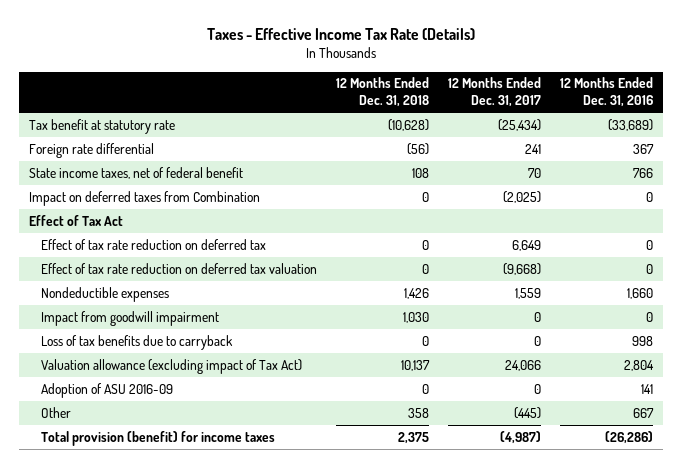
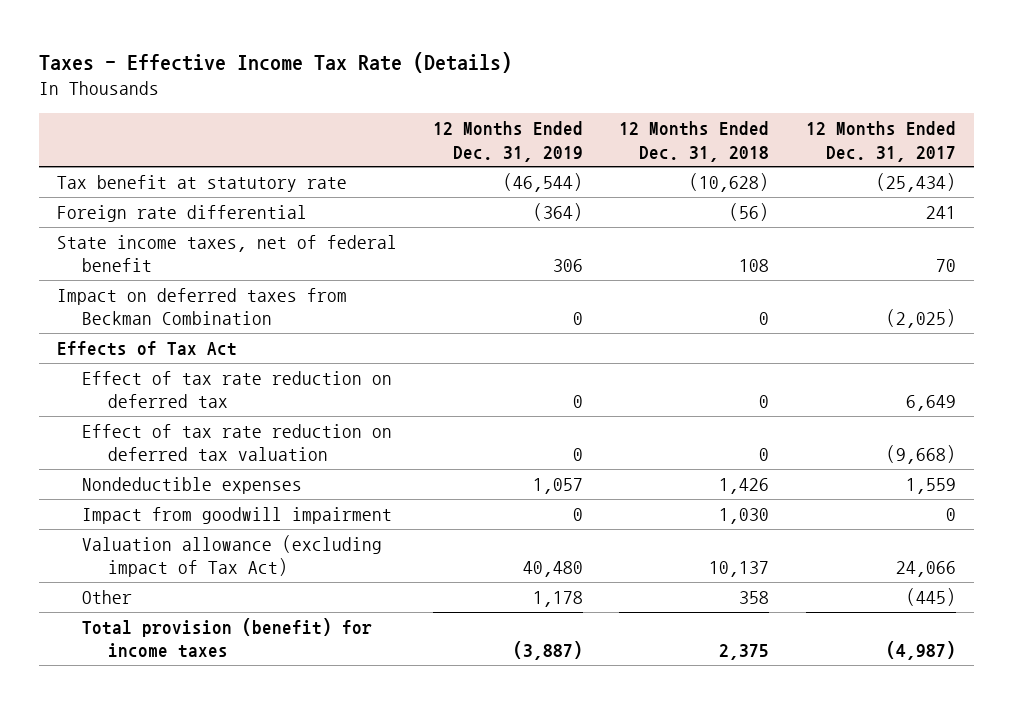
- | 12 Months Ended Dec. 31, 2018 | 12 Months Ended Dec. 31, 2017 | 12 Months Ended Dec. 31, 2016
+ | 12 Months Ended Dec. 31, 2019 | 12 Months Ended Dec. 31, 2018 | 12 Months Ended Dec. 31, 2017
- Impact on deferred taxes from Combination | 0 | (2,025) | 0
- Effect of Tax Act
+ Impact on deferred taxes from Beckman Combination | 0 | 0 | (2,025)
+ Effects of Tax Act
- Loss of tax benefits due to carryback | 0 | 0 | 998
- Adoption of ASU 2016-09 | 0 | 0 | 141

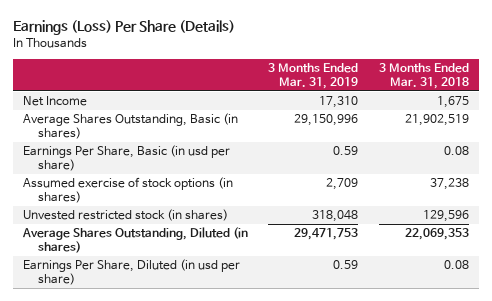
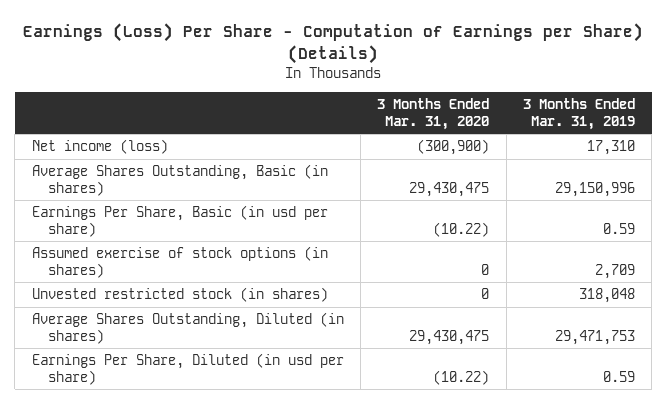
- Earnings (Loss) Per Share (Details)
+ Earnings (Loss) Per Share - Computation of Earnings per Share) (Details)
- | 3 Months Ended Mar. 31, 2019 | 3 Months Ended Mar. 31, 2018
+ | 3 Months Ended Mar. 31, 2020 | 3 Months Ended Mar. 31, 2019
- Net Income | 17,310 | 1,675
+ Net income (loss) | (300,900) | 17,310

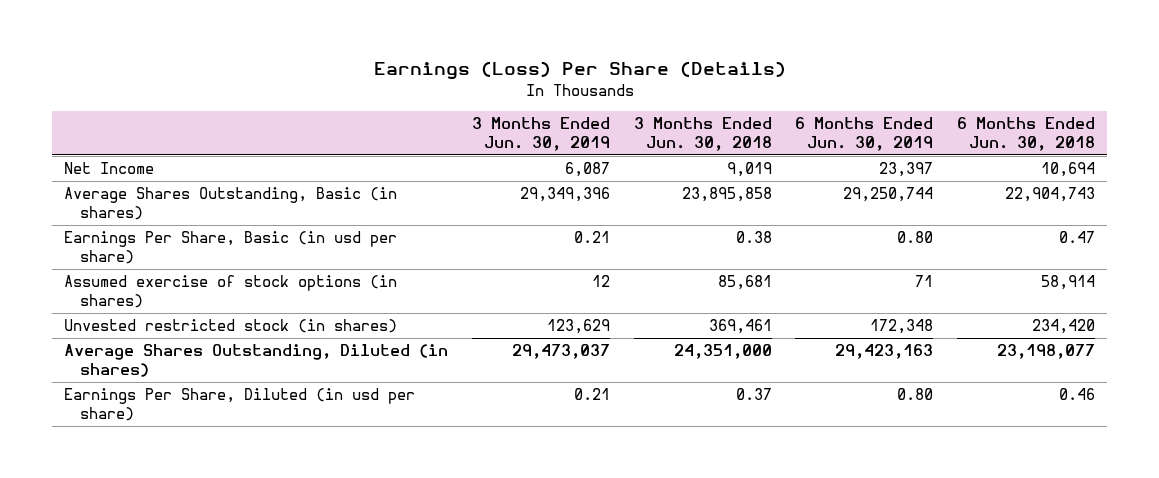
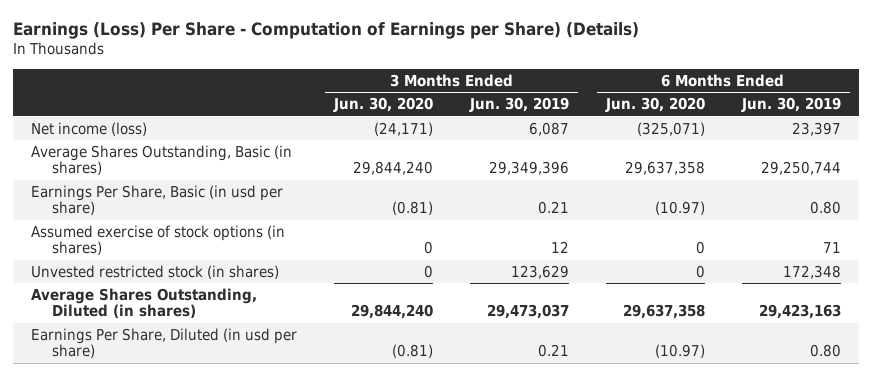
- Earnings (Loss) Per Share (Details)
+ Earnings (Loss) Per Share - Computation of Earnings per Share) (Details)
- | 3 Months Ended Jun. 30, 2019 | 3 Months Ended Jun. 30, 2018 | 6 Months Ended Jun. 30, 2019 | 6 Months Ended Jun. 30, 2018
+ | 3 Months Ended Jun. 30, 2020 | 3 Months Ended Jun. 30, 2019 | 6 Months Ended Jun. 30, 2020 | 6 Months Ended Jun. 30, 2019
- Net Income | 6,087 | 9,019 | 23,397 | 10,694
+ Net income (loss) | (24,171) | 6,087 | (325,071) | 23,397

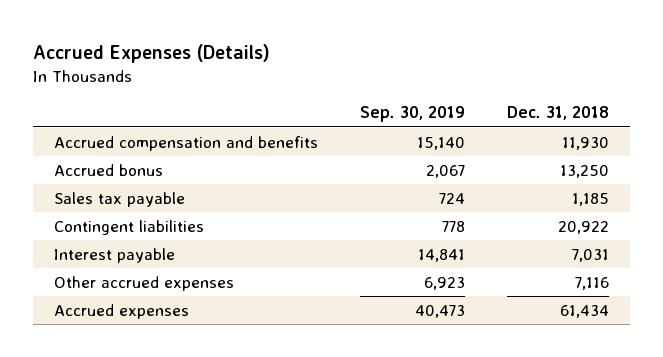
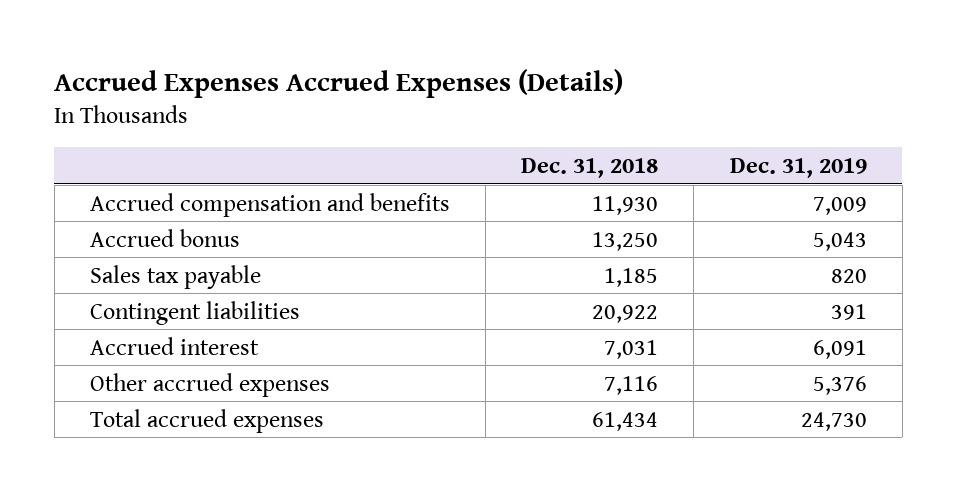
- Accrued Expenses (Details)
+ Accrued Expenses Accrued Expenses (Details)
- | Sep. 30, 2019 | Dec. 31, 2018
+ | Dec. 31, 2018 | Dec. 31, 2019
- Interest payable | 14,841 | 7,031
+ Accrued interest | 7,031 | 6,091
- Accrued expenses | 40,473 | 61,434
+ Total accrued expenses | 61,434 | 24,730

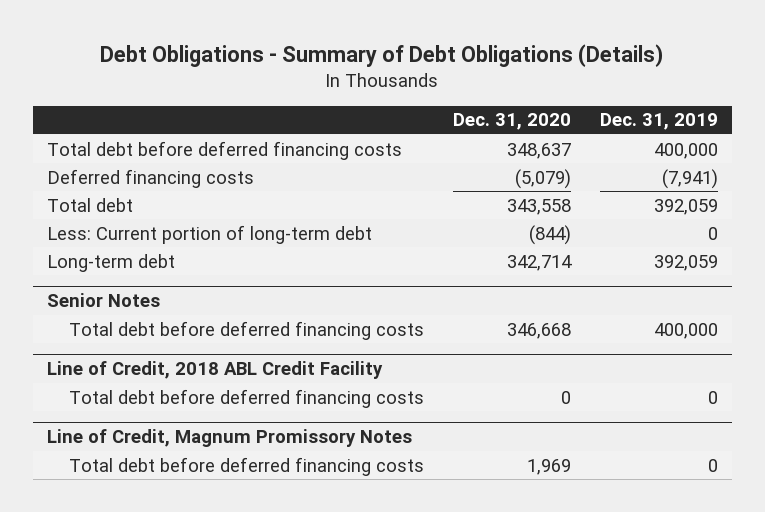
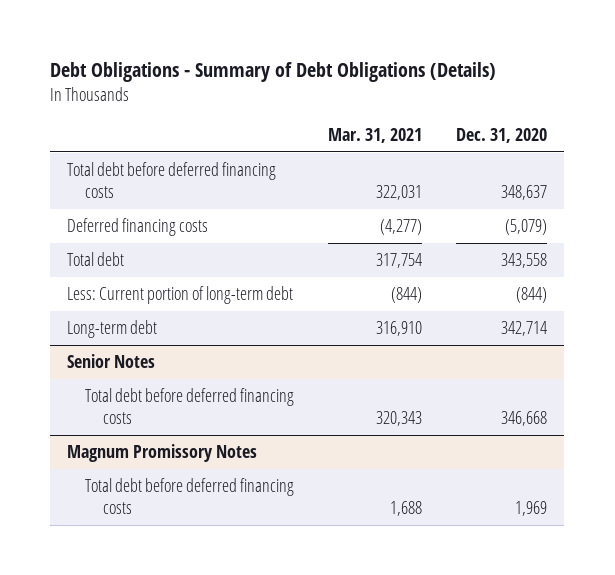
- | Dec. 31, 2020 | Dec. 31, 2019
+ | Mar. 31, 2021 | Dec. 31, 2020
- Line of Credit, 2018 ABL Credit Facility
- Total debt before deferred financing costs | 0 | 0
- Line of Credit, Magnum Promissory Notes
+ Magnum Promissory Notes

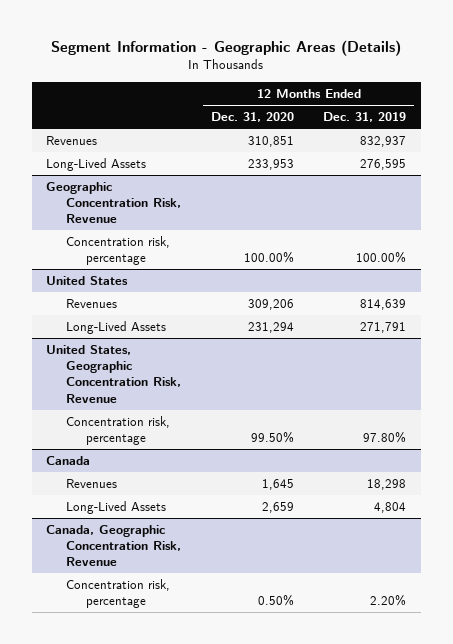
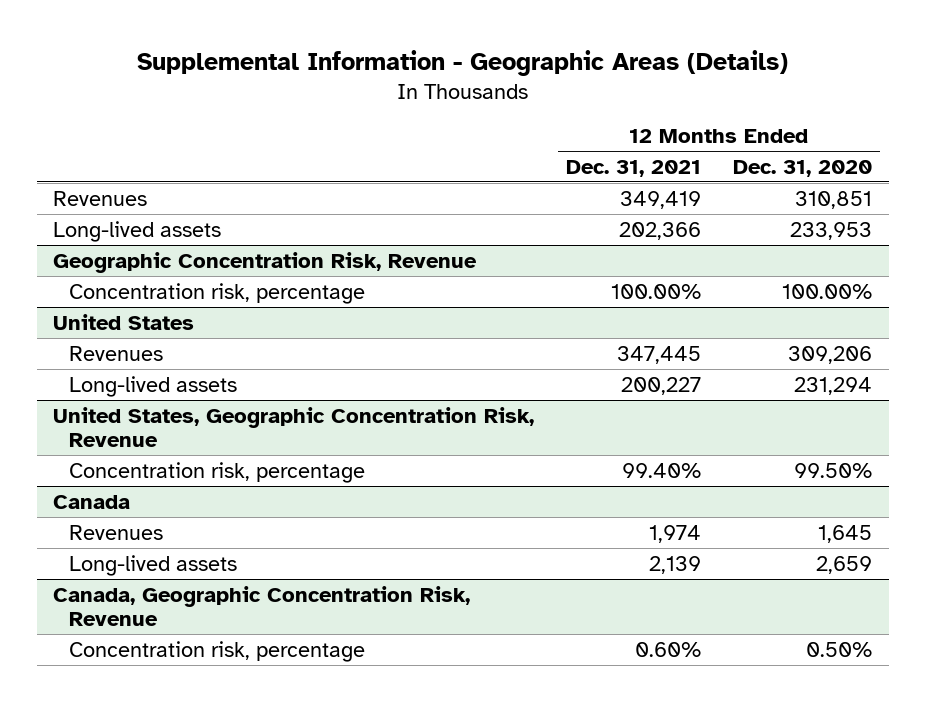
- Segment Information - Geographic Areas (Details)
+ Supplemental Information - Geographic Areas (Details)
- | 12 Months Ended Dec. 31, 2020 | 12 Months Ended Dec. 31, 2019
+ | 12 Months Ended Dec. 31, 2021 | 12 Months Ended Dec. 31, 2020
- Long-Lived Assets | 233,953 | 276,595
+ Long-lived assets | 202,366 | 233,953
@ United States
- Long-Lived Assets | 231,294 | 271,791
+ Long-lived assets | 200,227 | 231,294
@ Canada
- Long-Lived Assets | 2,659 | 4,804
+ Long-lived assets | 2,139 | 2,659

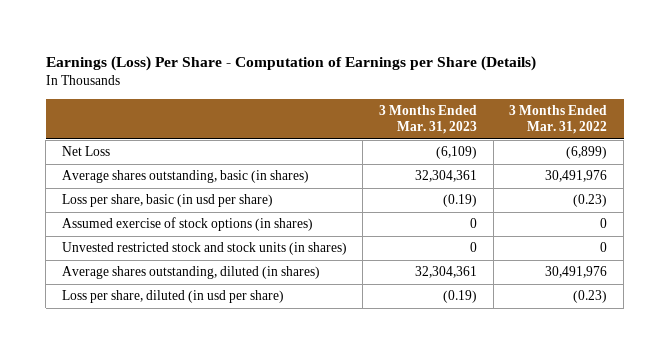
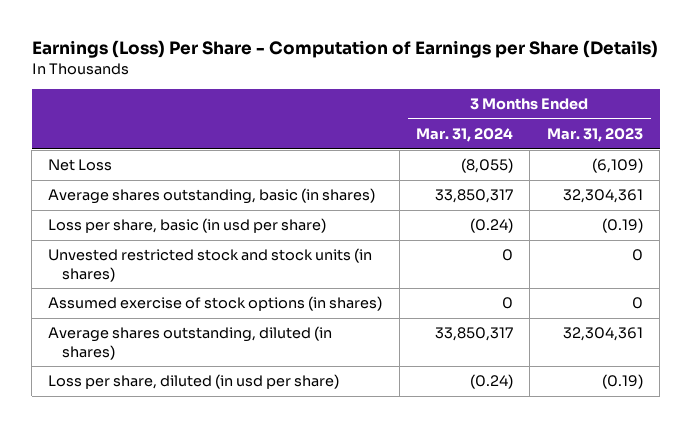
- | 3 Months Ended Mar. 31, 2023 | 3 Months Ended Mar. 31, 2022
+ | 3 Months Ended Mar. 31, 2024 | 3 Months Ended Mar. 31, 2023
moved down: Assumed exercise of stock options (in shares) | 0 | 0

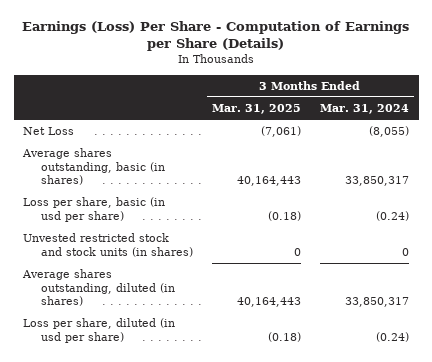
- | 3 Months Ended Mar. 31, 2024 | 3 Months Ended Mar. 31, 2023
+ | 3 Months Ended Mar. 31, 2025 | 3 Months Ended Mar. 31, 2024
- Assumed exercise of stock options (in shares) | 0 | 0

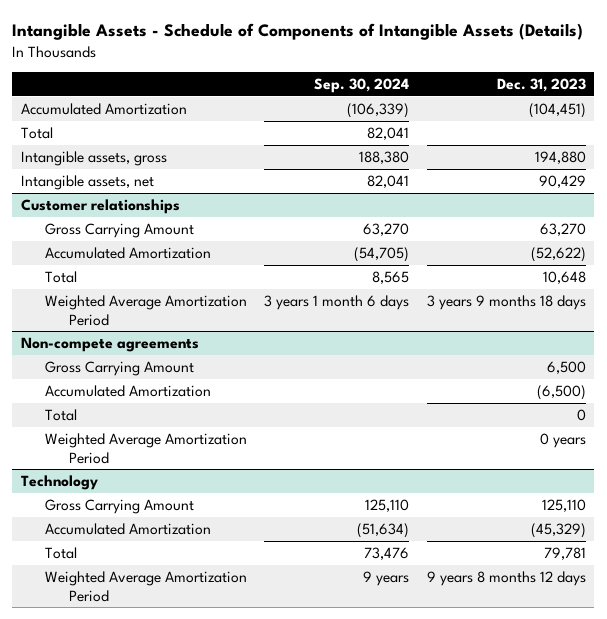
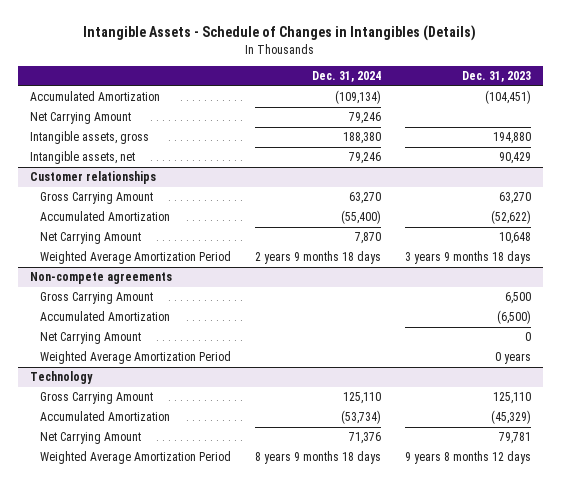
- Intangible Assets - Schedule of Components of Intangible Assets (Details)
+ Intangible Assets - Schedule of Changes in Intangibles (Details)
- | Sep. 30, 2024 | Dec. 31, 2023
+ | Dec. 31, 2024 | Dec. 31, 2023
- Total | 82,041 |
+ Net Carrying Amount | 79,246 |
@ Customer relationships
- Total | 8,565 | 10,648
+ Net Carrying Amount | 7,870 | 10,648
@ Non-compete agreements
- Total | | 0
+ Net Carrying Amount | | 0
@ Technology
- Total | 73,476 | 79,781
+ Net Carrying Amount | 71,376 | 79,781

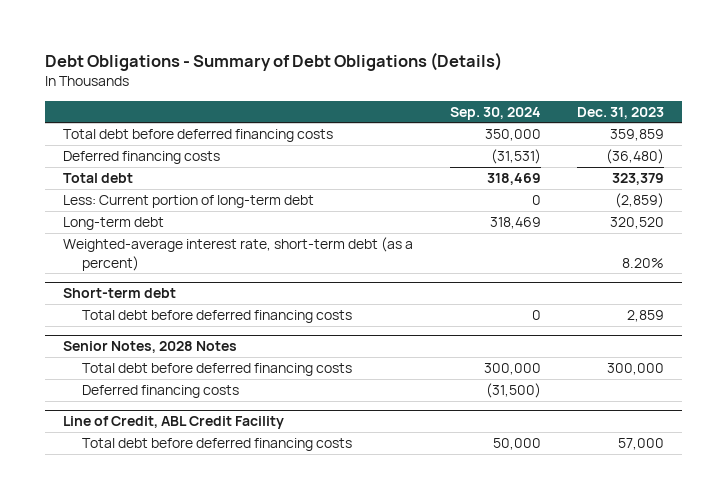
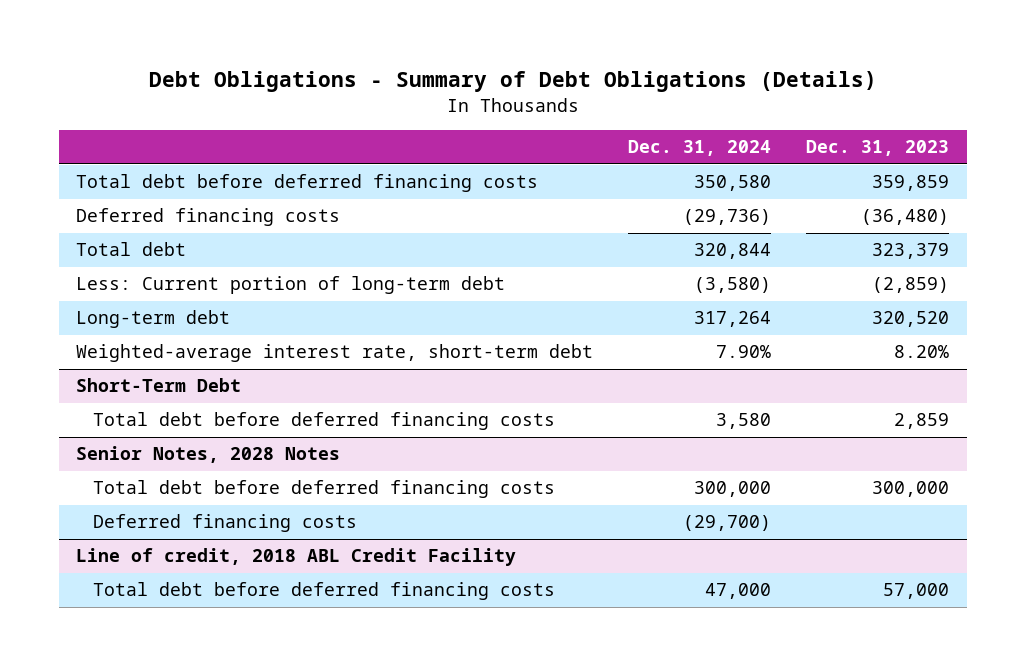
- | Sep. 30, 2024 | Dec. 31, 2023
+ | Dec. 31, 2024 | Dec. 31, 2023
- Weighted-average interest rate, short-term debt (as a percent) | | 8.20%
- Short-term debt
+ Weighted-average interest rate, short-term debt | 7.90% | 8.20%
+ Short-Term Debt
- Line of Credit, ABL Credit Facility
+ Line of credit, 2018 ABL Credit Facility

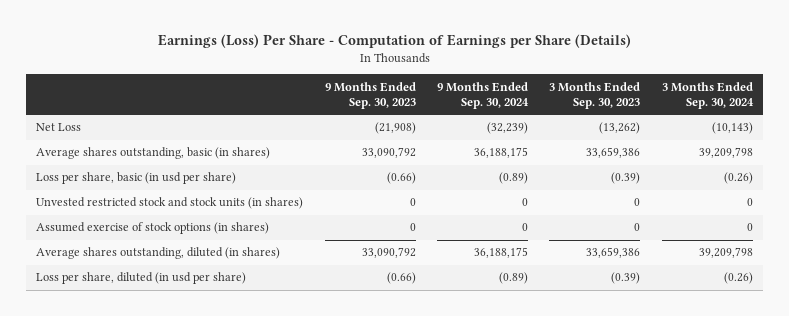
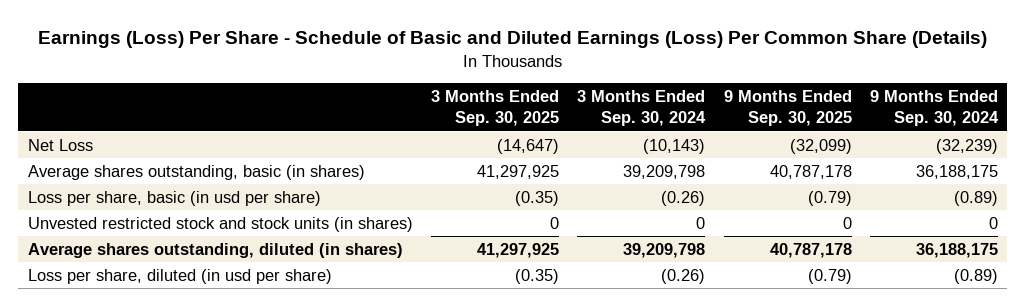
- Earnings (Loss) Per Share - Computation of Earnings per Share (Details)
+ Earnings (Loss) Per Share - Schedule of Basic and Diluted Earnings (Loss) Per Common Share (Details)
- | 9 Months Ended Sep. 30, 2023 | 9 Months Ended Sep. 30, 2024 | 3 Months Ended Sep. 30, 2023 | 3 Months Ended Sep. 30, 2024
+ | 3 Months Ended Sep. 30, 2025 | 3 Months Ended Sep. 30, 2024 | 9 Months Ended Sep. 30, 2025 | 9 Months Ended Sep. 30, 2024
- Assumed exercise of stock options (in shares) | 0 | 0 | 0 | 0

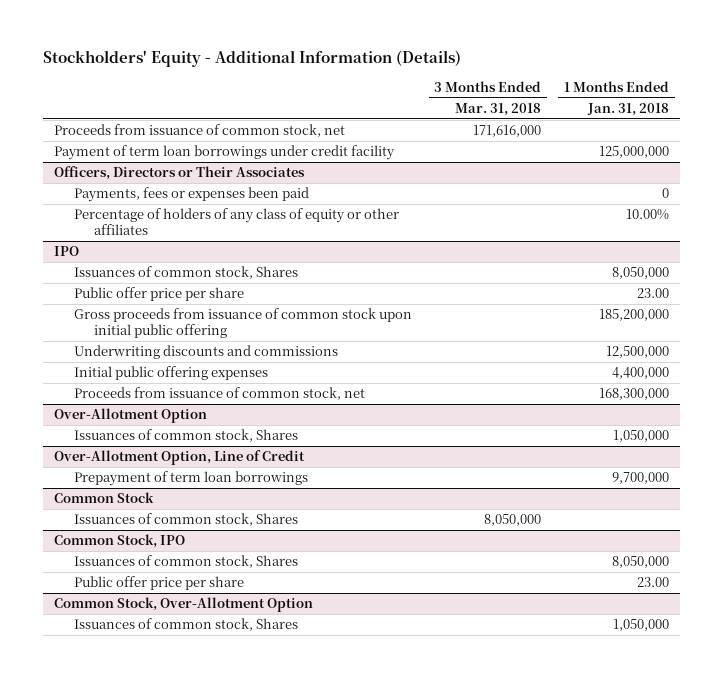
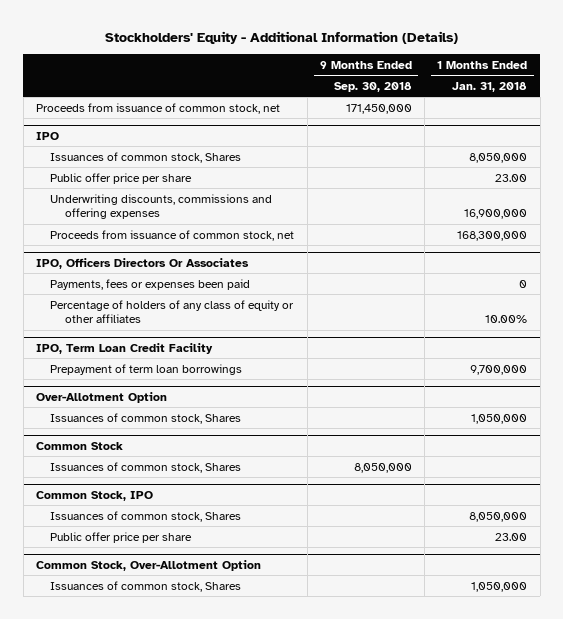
- | 3 Months Ended Mar. 31, 2018 | 1 Months Ended Jan. 31, 2018
+ | 9 Months Ended Sep. 30, 2018 | 1 Months Ended Jan. 31, 2018
- Payment of term loan borrowings under credit facility | | 125,000,000
- Officers, Directors or Their Associates
- Payments, fees or expenses been paid | | 0
- Percentage of holders of any class of equity or other affiliates | | 10.00%
@ IPO
- Gross proceeds from issuance of common stock upon initial public offering | | 185,200,000
- Underwriting discounts and commissions | | 12,500,000
- Initial public offering expenses | | 4,400,000
+ Underwriting discounts, commissions and offering expenses | | 16,900,000
+ IPO, Officers Directors Or Associates
+ Payments, fees or expenses been paid | | 0
+ Percentage of holders of any class of equity or other affiliates | | 10.00%
+ IPO, Term Loan Credit Facility
+ Prepayment of term loan borrowings | | 9,700,000
- Over-Allotment Option, Line of Credit
- Prepayment of term loan borrowings | | 9,700,000

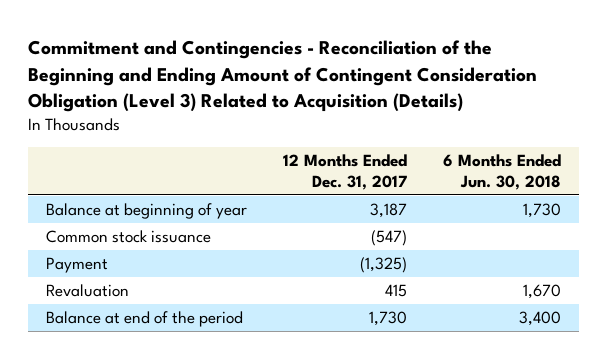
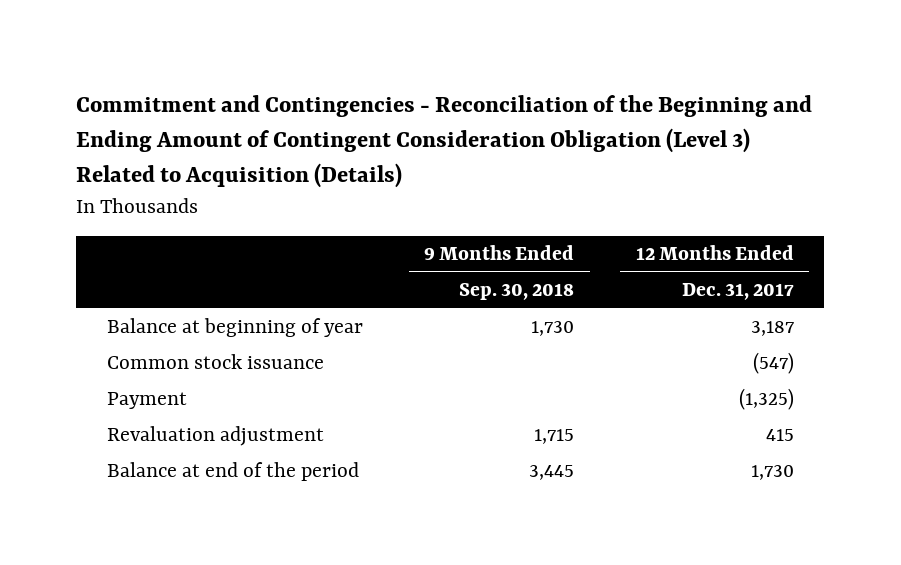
- | 12 Months Ended Dec. 31, 2017 | 6 Months Ended Jun. 30, 2018
+ | 9 Months Ended Sep. 30, 2018 | 12 Months Ended Dec. 31, 2017
- Revaluation | 415 | 1,670
+ Revaluation adjustment | 1,715 | 415

